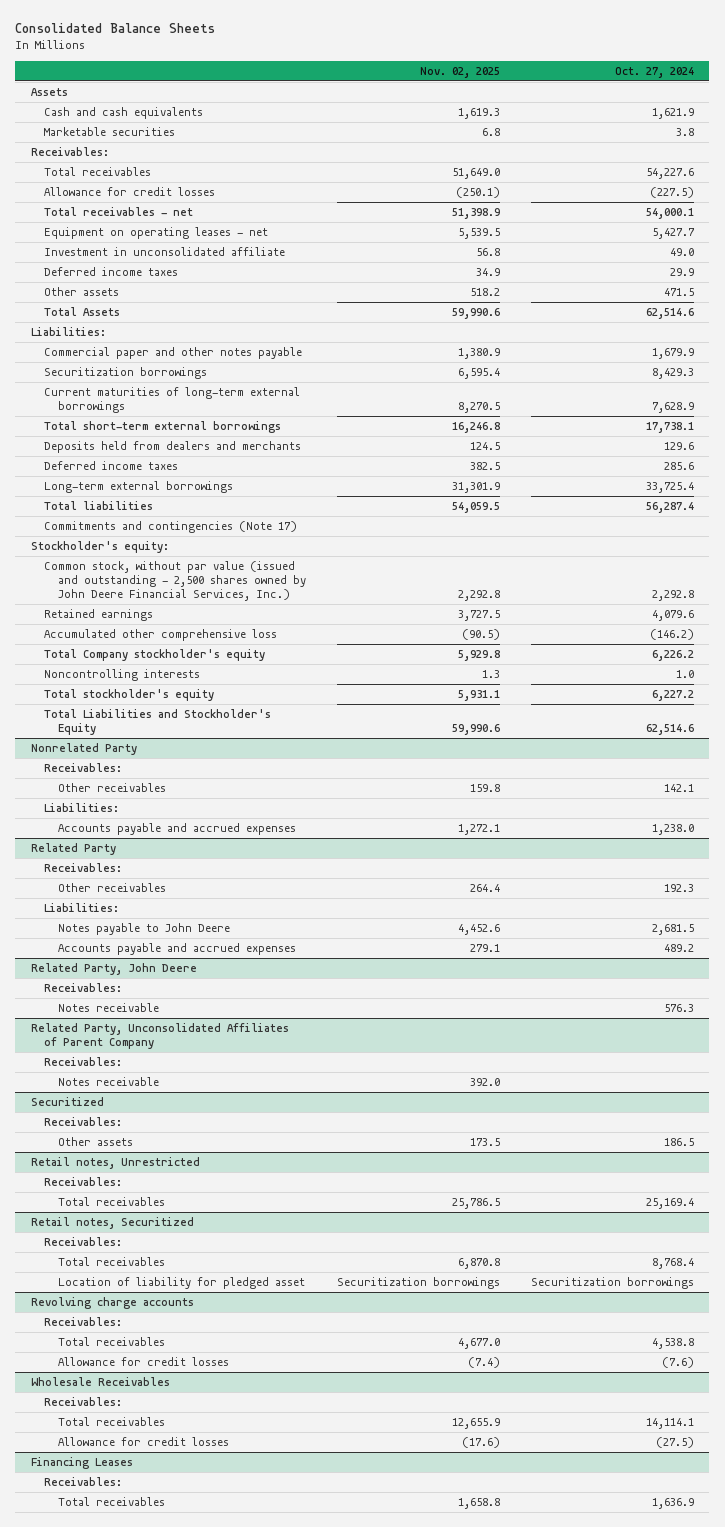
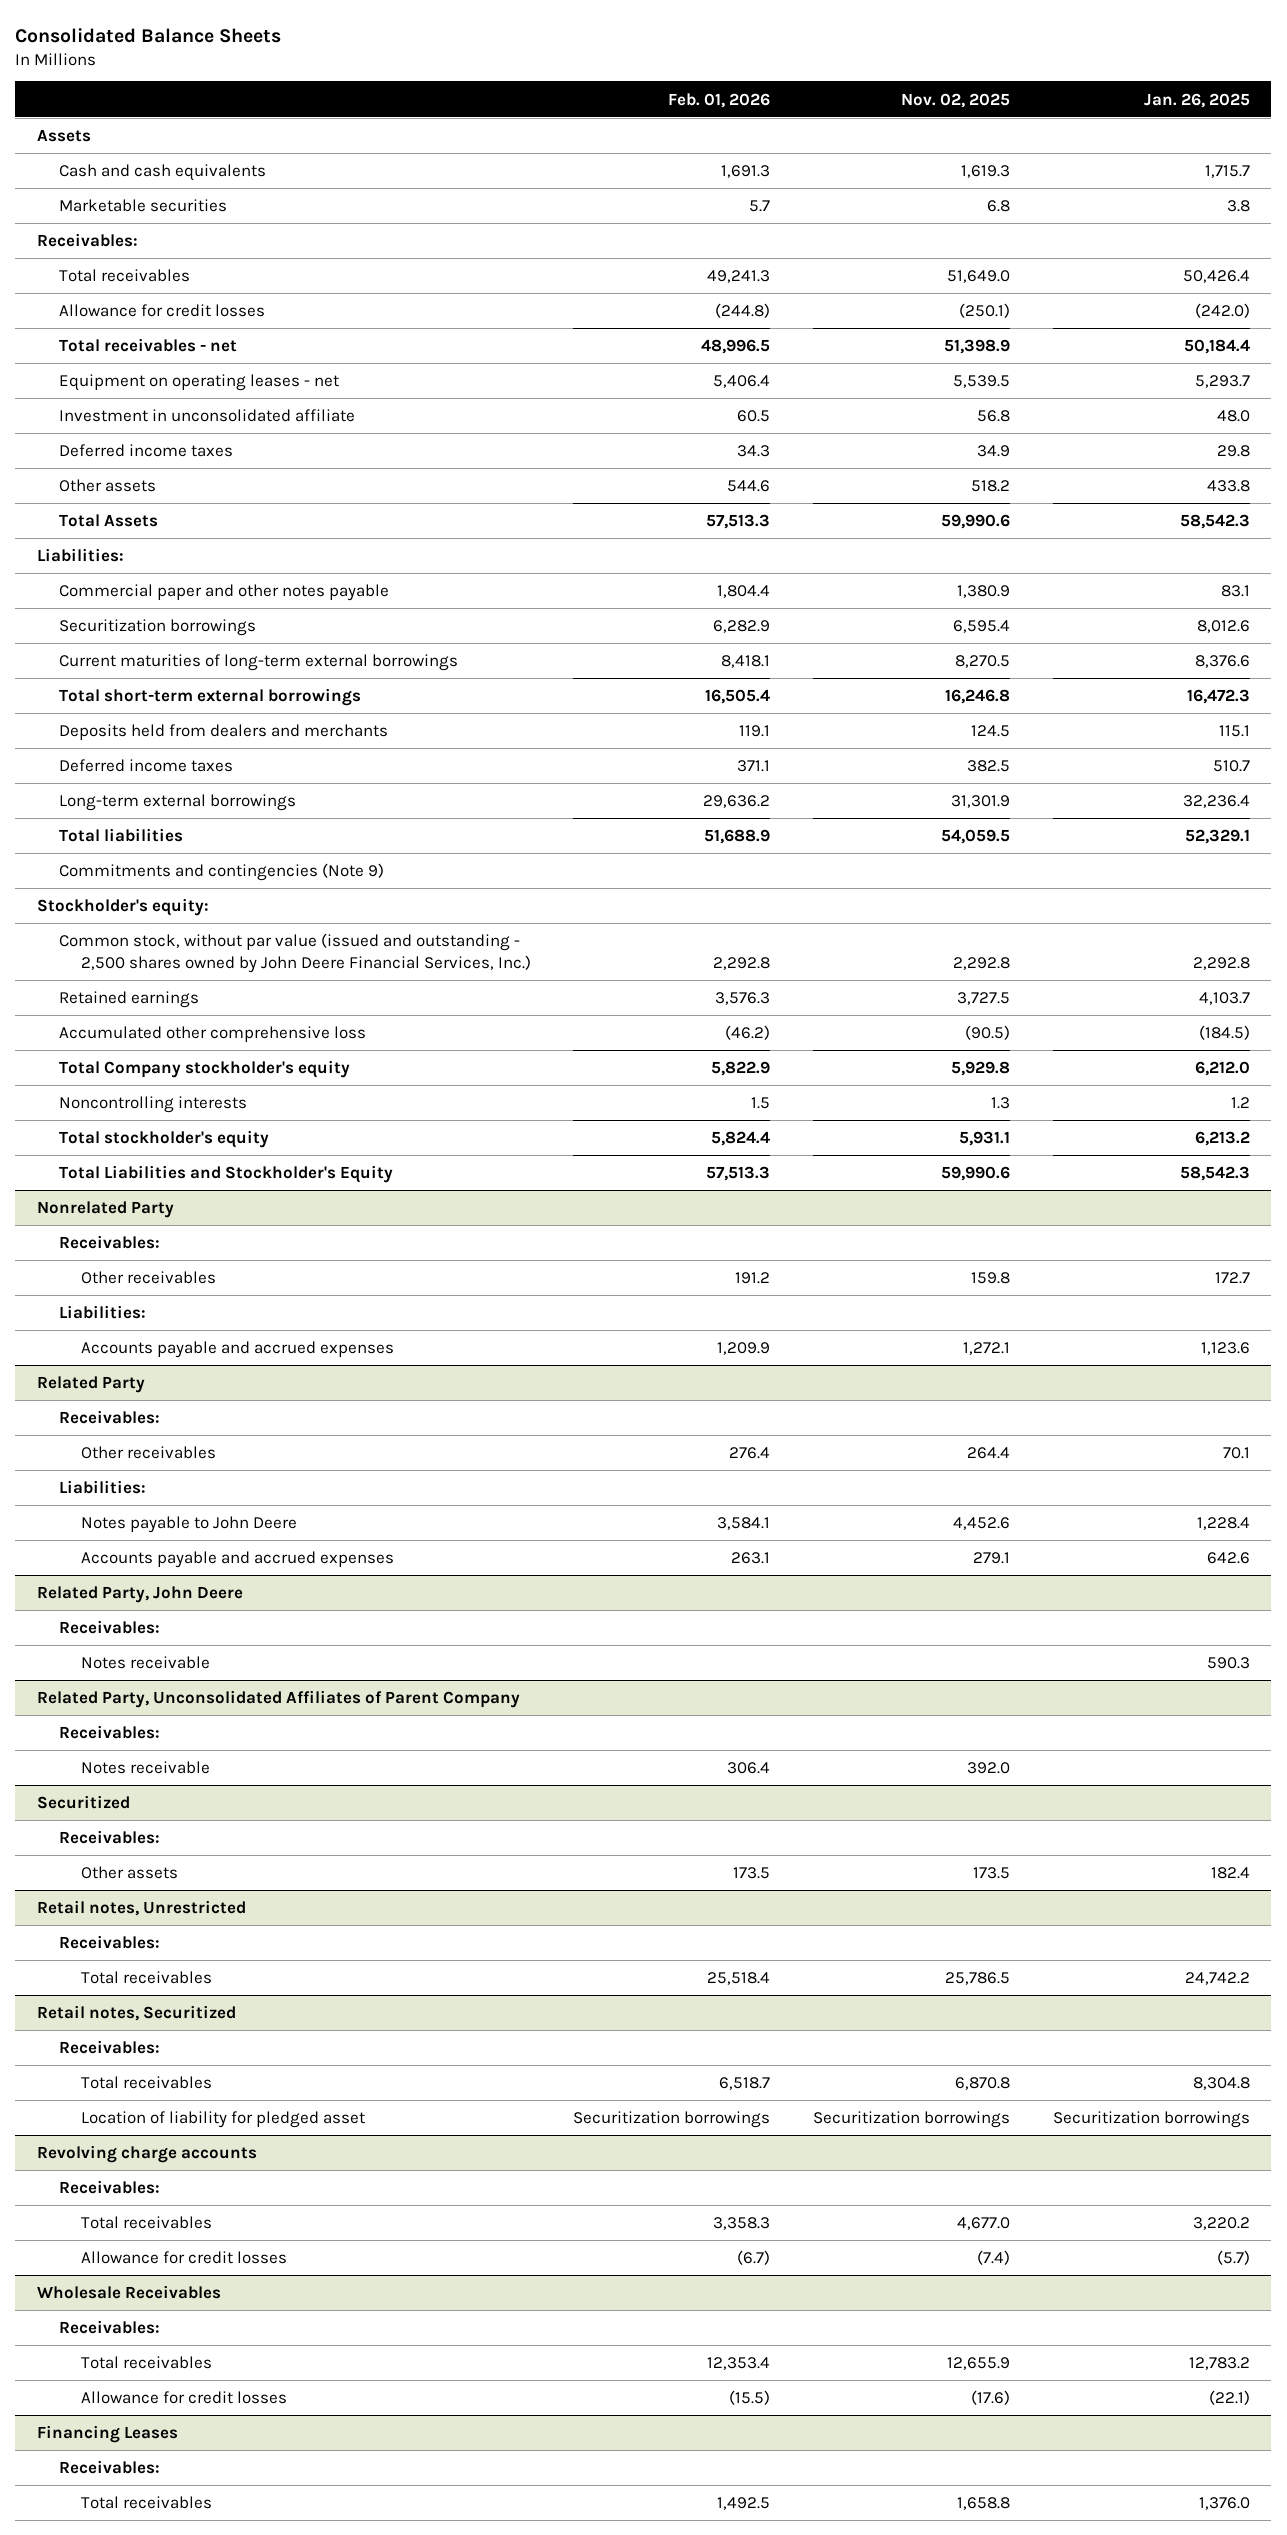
- | Nov. 02, 2025 | Oct. 27, 2024
+ | Feb. 01, 2026 | Nov. 02, 2025 | Jan. 26, 2025
- Commitments and contingencies (Note 17)
+ Commitments and contingencies (Note 9)

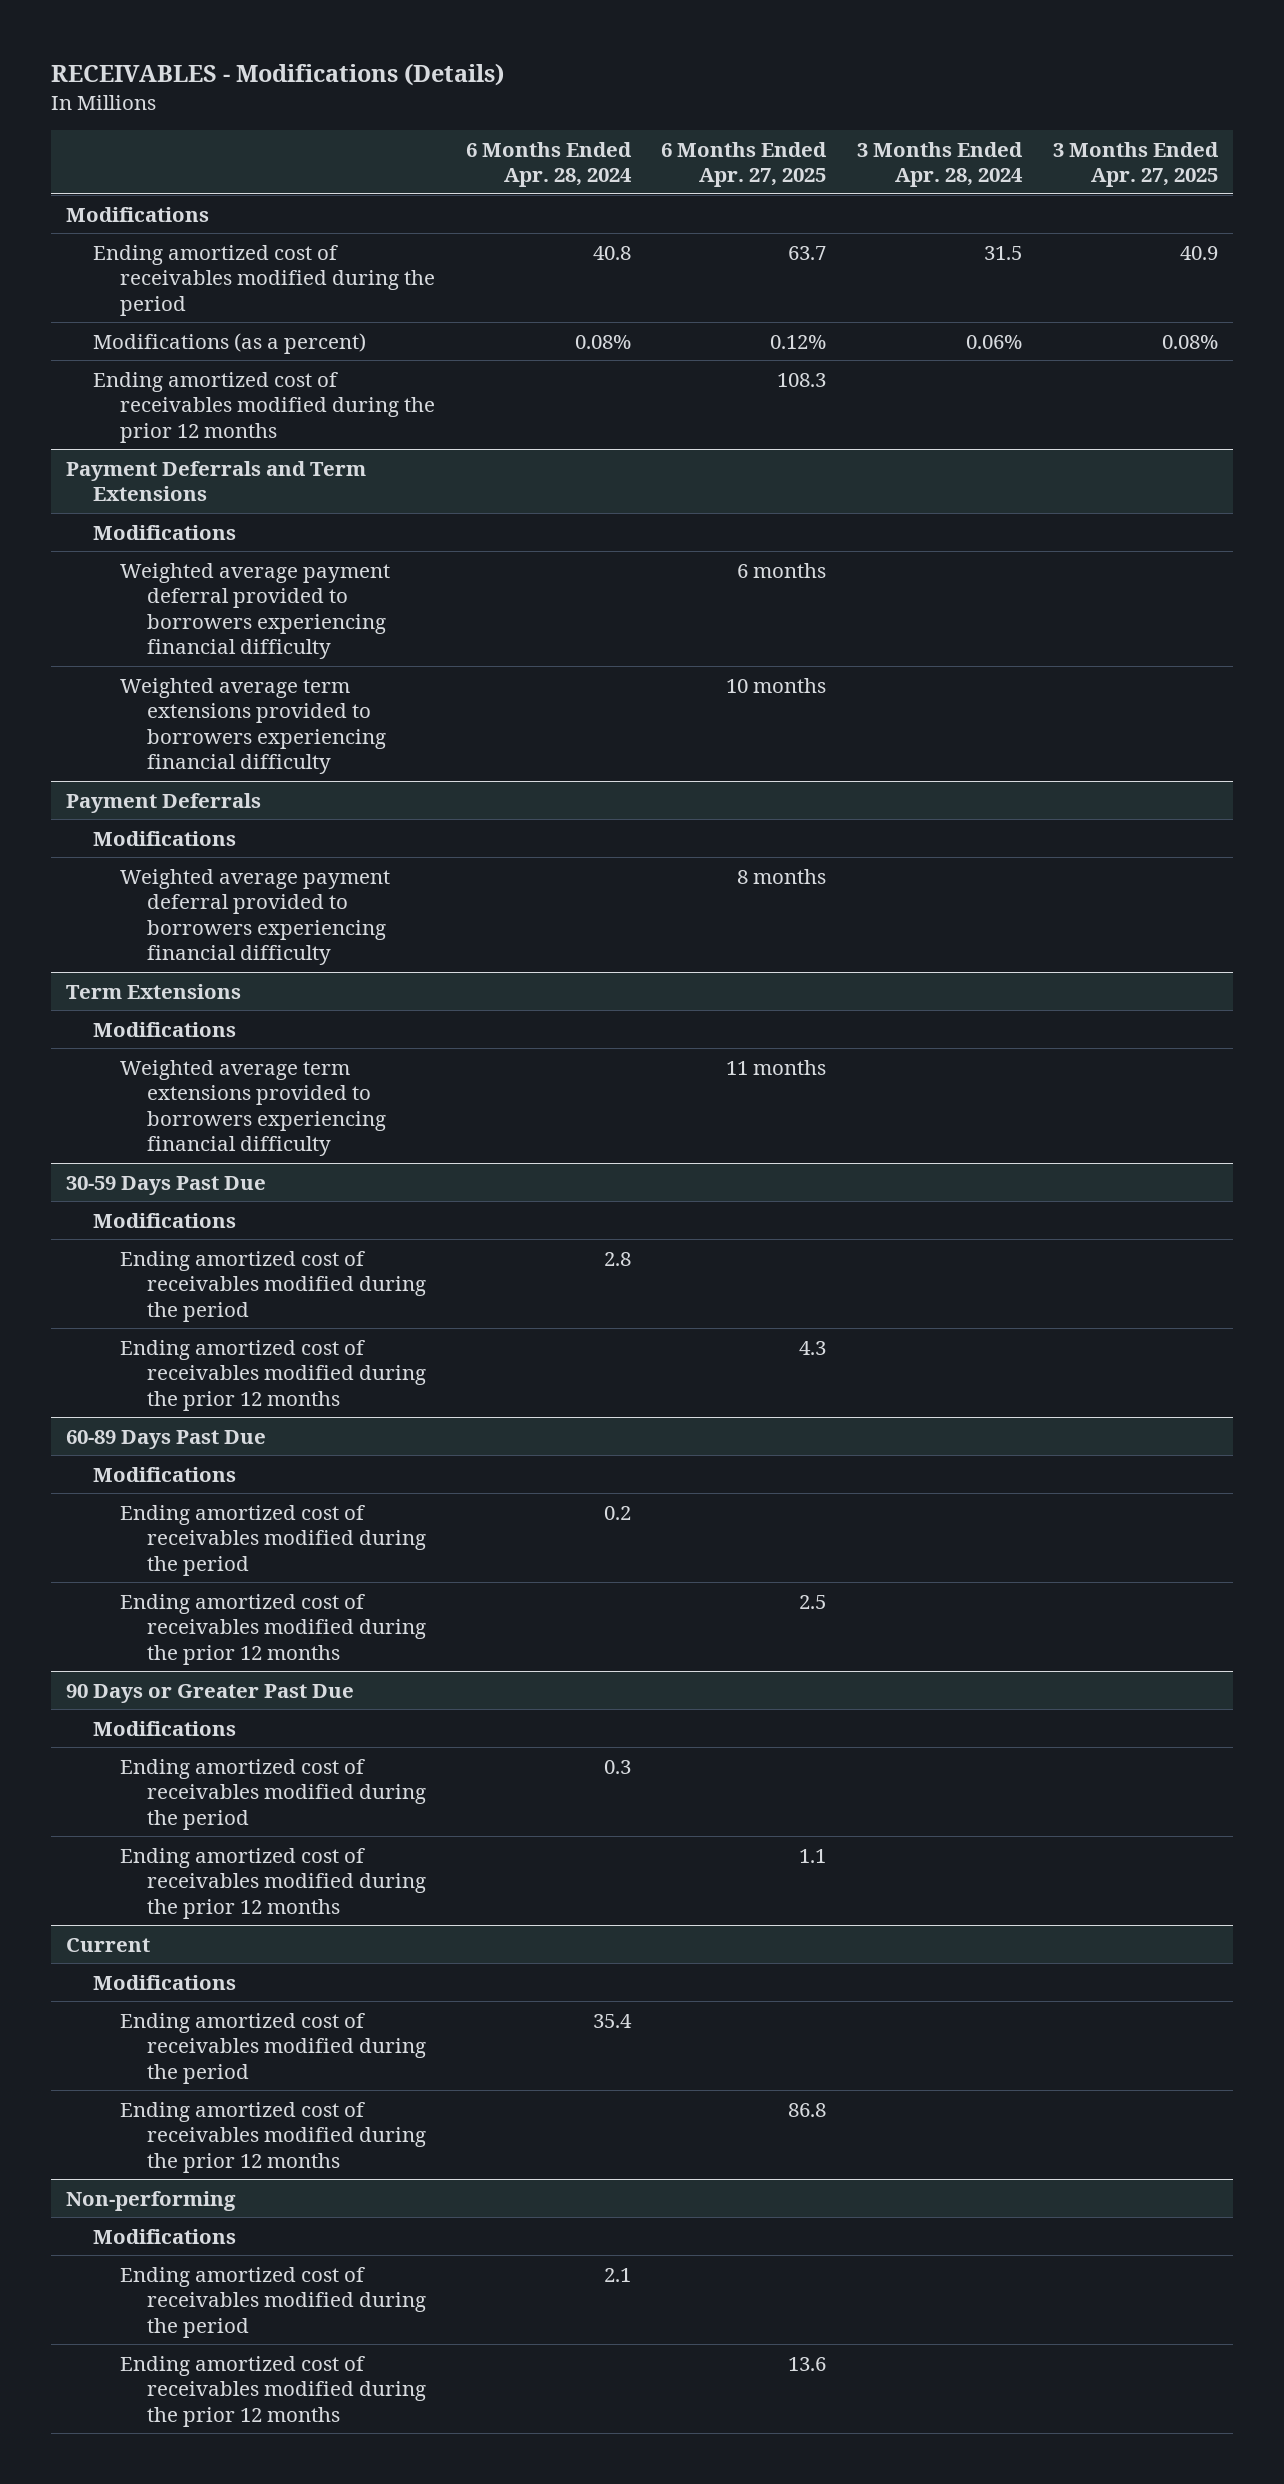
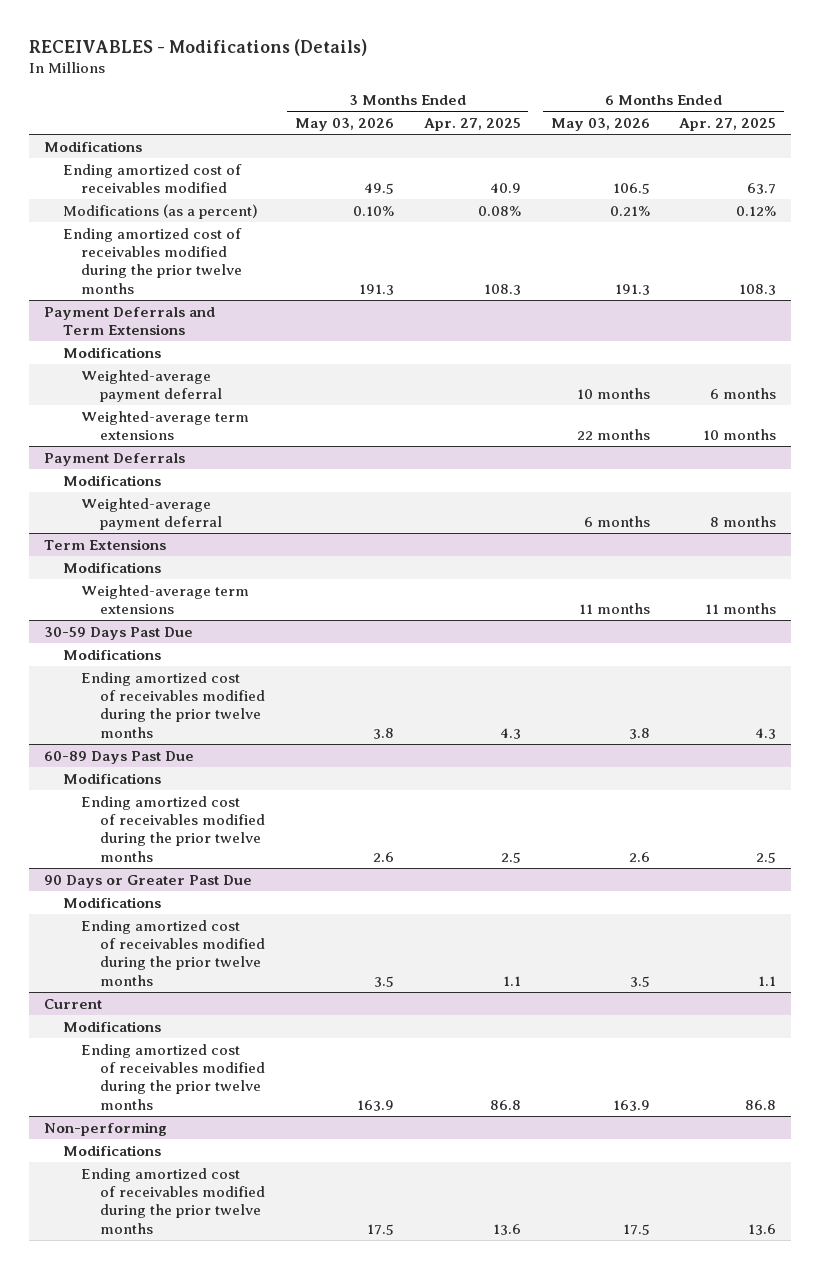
- | 6 Months Ended Apr. 28, 2024 | 6 Months Ended Apr. 27, 2025 | 3 Months Ended Apr. 28, 2024 | 3 Months Ended Apr. 27, 2025
+ | 3 Months Ended May 03, 2026 | 3 Months Ended Apr. 27, 2025 | 6 Months Ended May 03, 2026 | 6 Months Ended Apr. 27, 2025
- Ending amortized cost of receivables modified during the period | 40.8 | 63.7 | 31.5 | 40.9
+ Ending amortized cost of receivables modified | 49.5 | 40.9 | 106.5 | 63.7
- Ending amortized cost of receivables modified during the prior 12 months | | 108.3 | |
+ Ending amortized cost of receivables modified during the prior twelve months | 191.3 | 108.3 | 191.3 | 108.3
@ Payment Deferrals and Term Extensions
- Weighted average payment deferral provided to borrowers experiencing financial difficulty | | 6 months | |
- Weighted average term extensions provided to borrowers experiencing financial difficulty | | 10 months | |
+ Weighted-average payment deferral | | | 10 months | 6 months
+ Weighted-average term extensions | | | 22 months | 10 months
@ Payment Deferrals
- Weighted average payment deferral provided to borrowers experiencing financial difficulty | | 8 months | |
+ Weighted-average payment deferral | | | 6 months | 8 months
@ Term Extensions
- Weighted average term extensions provided to borrowers experiencing financial difficulty | | 11 months | |
+ Weighted-average term extensions | | | 11 months | 11 months
@ 30-59 Days Past Due
- Ending amortized cost of receivables modified during the period | 2.8 | | |
- Ending amortized cost of receivables modified during the prior 12 months | | 4.3 | |
+ Ending amortized cost of receivables modified during the prior twelve months | 3.8 | 4.3 | 3.8 | 4.3
@ 60-89 Days Past Due
- Ending amortized cost of receivables modified during the period | 0.2 | | |
- Ending amortized cost of receivables modified during the prior 12 months | | 2.5 | |
+ Ending amortized cost of receivables modified during the prior twelve months | 2.6 | 2.5 | 2.6 | 2.5
@ 90 Days or Greater Past Due
- Ending amortized cost of receivables modified during the period | 0.3 | | |
- Ending amortized cost of receivables modified during the prior 12 months | | 1.1 | |
+ Ending amortized cost of receivables modified during the prior twelve months | 3.5 | 1.1 | 3.5 | 1.1
@ Current
- Ending amortized cost of receivables modified during the period | 35.4 | | |
- Ending amortized cost of receivables modified during the prior 12 months | | 86.8 | |
+ Ending amortized cost of receivables modified during the prior twelve months | 163.9 | 86.8 | 163.9 | 86.8
@ Non-performing
- Ending amortized cost of receivables modified during the period | 2.1 | | |
- Ending amortized cost of receivables modified during the prior 12 months | | 13.6 | |
+ Ending amortized cost of receivables modified during the prior twelve months | 17.5 | 13.6 | 17.5 | 13.6

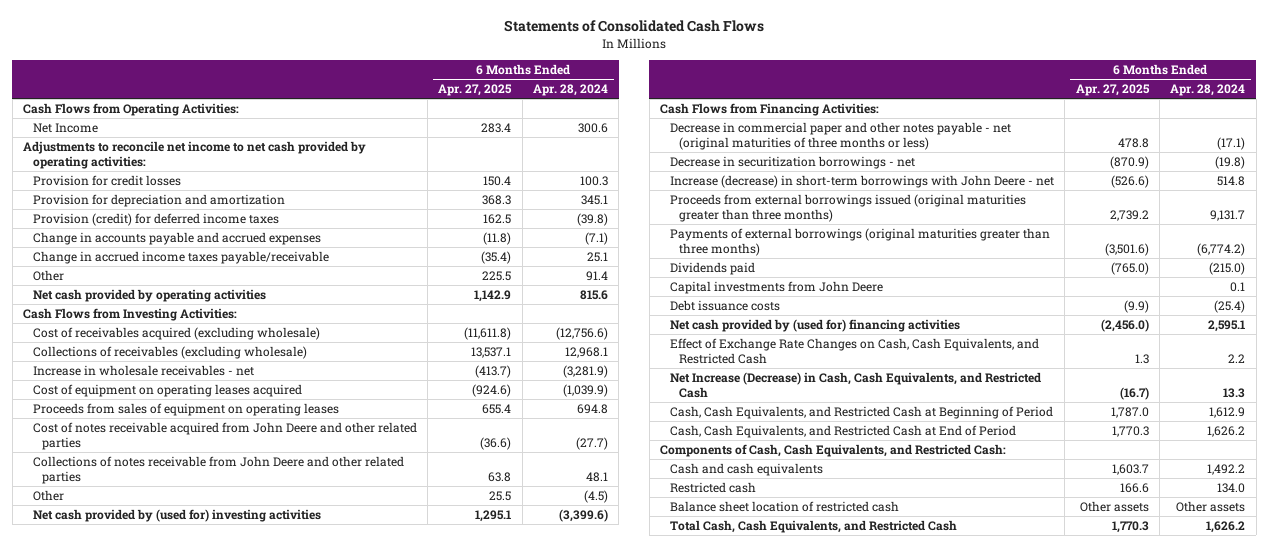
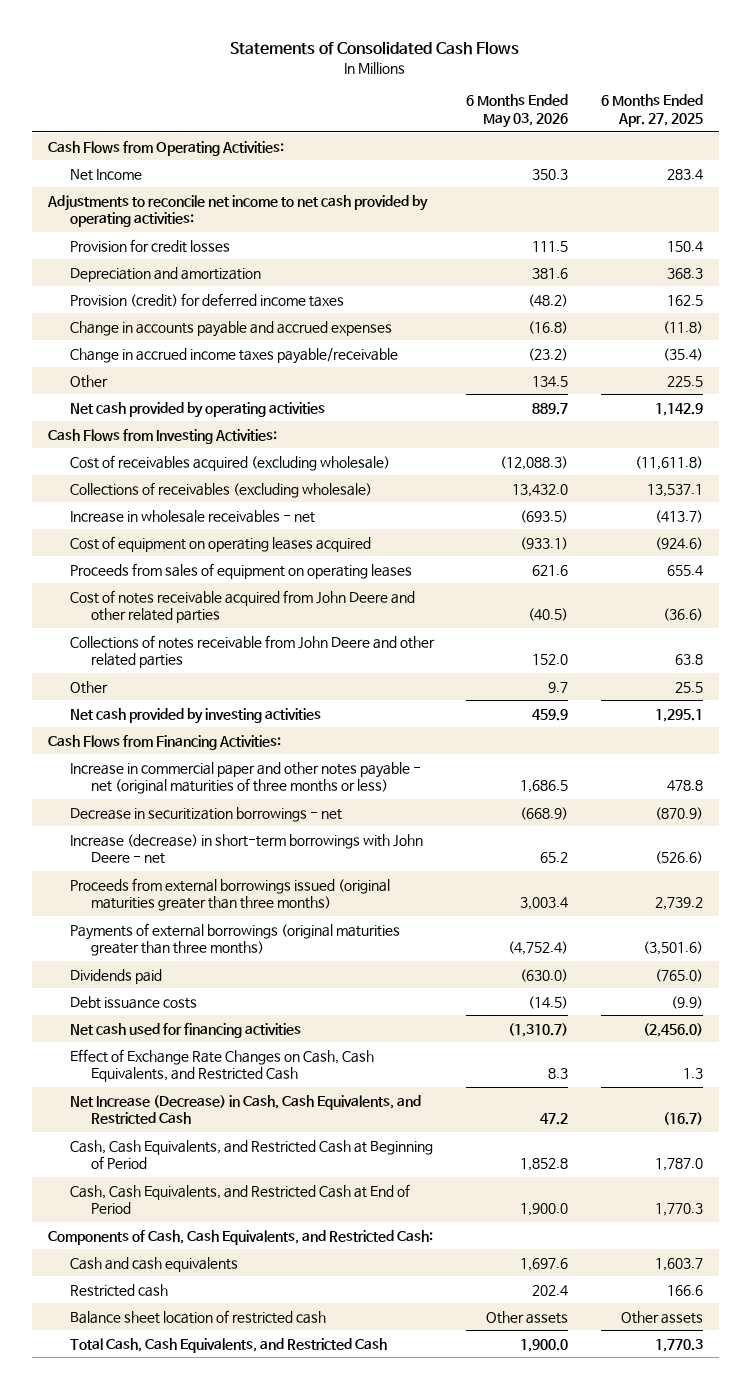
- | 6 Months Ended Apr. 27, 2025 | 6 Months Ended Apr. 28, 2024
+ | 6 Months Ended May 03, 2026 | 6 Months Ended Apr. 27, 2025
- Provision for depreciation and amortization | 368.3 | 345.1
+ Depreciation and amortization | 381.6 | 368.3
- Net cash provided by (used for) investing activities | 1,295.1 | (3,399.6)
+ Net cash provided by investing activities | 459.9 | 1,295.1
- Decrease in commercial paper and other notes payable - net (original maturities of three months or less) | 478.8 | (17.1)
+ Increase in commercial paper and other notes payable - net (original maturities of three months or less) | 1,686.5 | 478.8
- Capital investments from John Deere | | 0.1
- Net cash provided by (used for) financing activities | (2,456.0) | 2,595.1
+ Net cash used for financing activities | (1,310.7) | (2,456.0)

